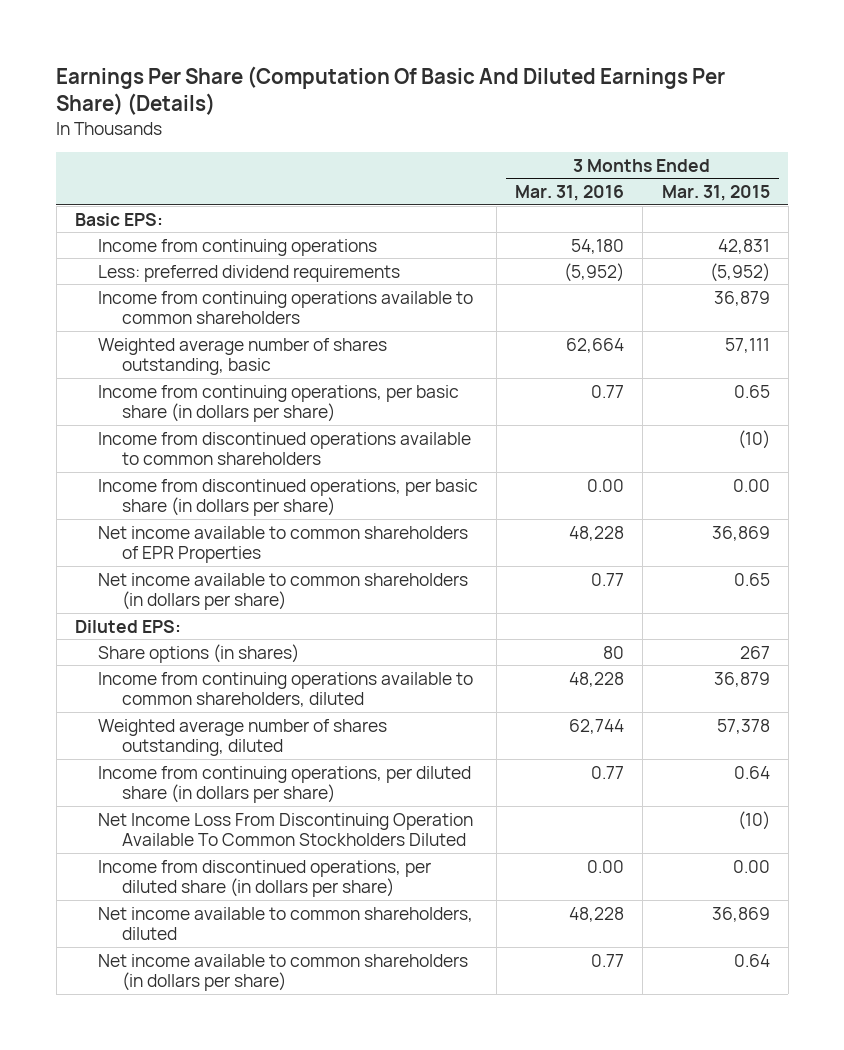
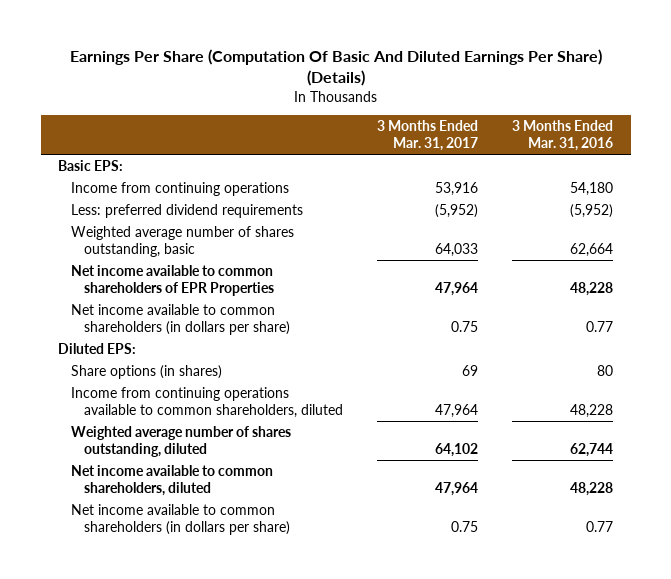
- | 3 Months Ended Mar. 31, 2016 | 3 Months Ended Mar. 31, 2015
+ | 3 Months Ended Mar. 31, 2017 | 3 Months Ended Mar. 31, 2016
- Income from continuing operations available to common shareholders | | 36,879
- Income from continuing operations, per basic share (in dollars per share) | 0.77 | 0.65
- Income from discontinued operations available to common shareholders | | (10)
- Income from discontinued operations, per basic share (in dollars per share) | 0.00 | 0.00
- Income from continuing operations, per diluted share (in dollars per share) | 0.77 | 0.64
- Net Income Loss From Discontinuing Operation Available To Common Stockholders Diluted | | (10)
- Income from discontinued operations, per diluted share (in dollars per share) | 0.00 | 0.00

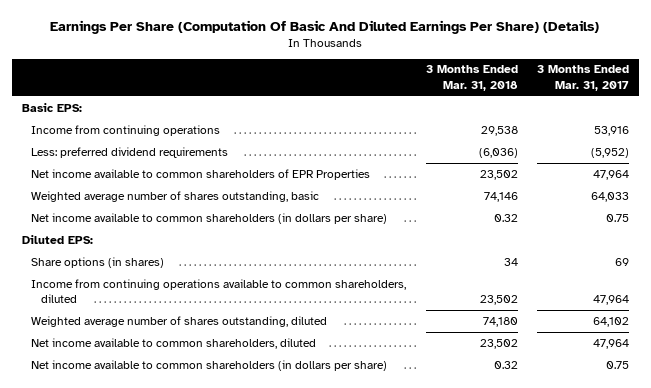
- | 3 Months Ended Mar. 31, 2017 | 3 Months Ended Mar. 31, 2016
+ | 3 Months Ended Mar. 31, 2018 | 3 Months Ended Mar. 31, 2017
moved down: Weighted average number of shares outstanding, basic | 74,146 | 64,033

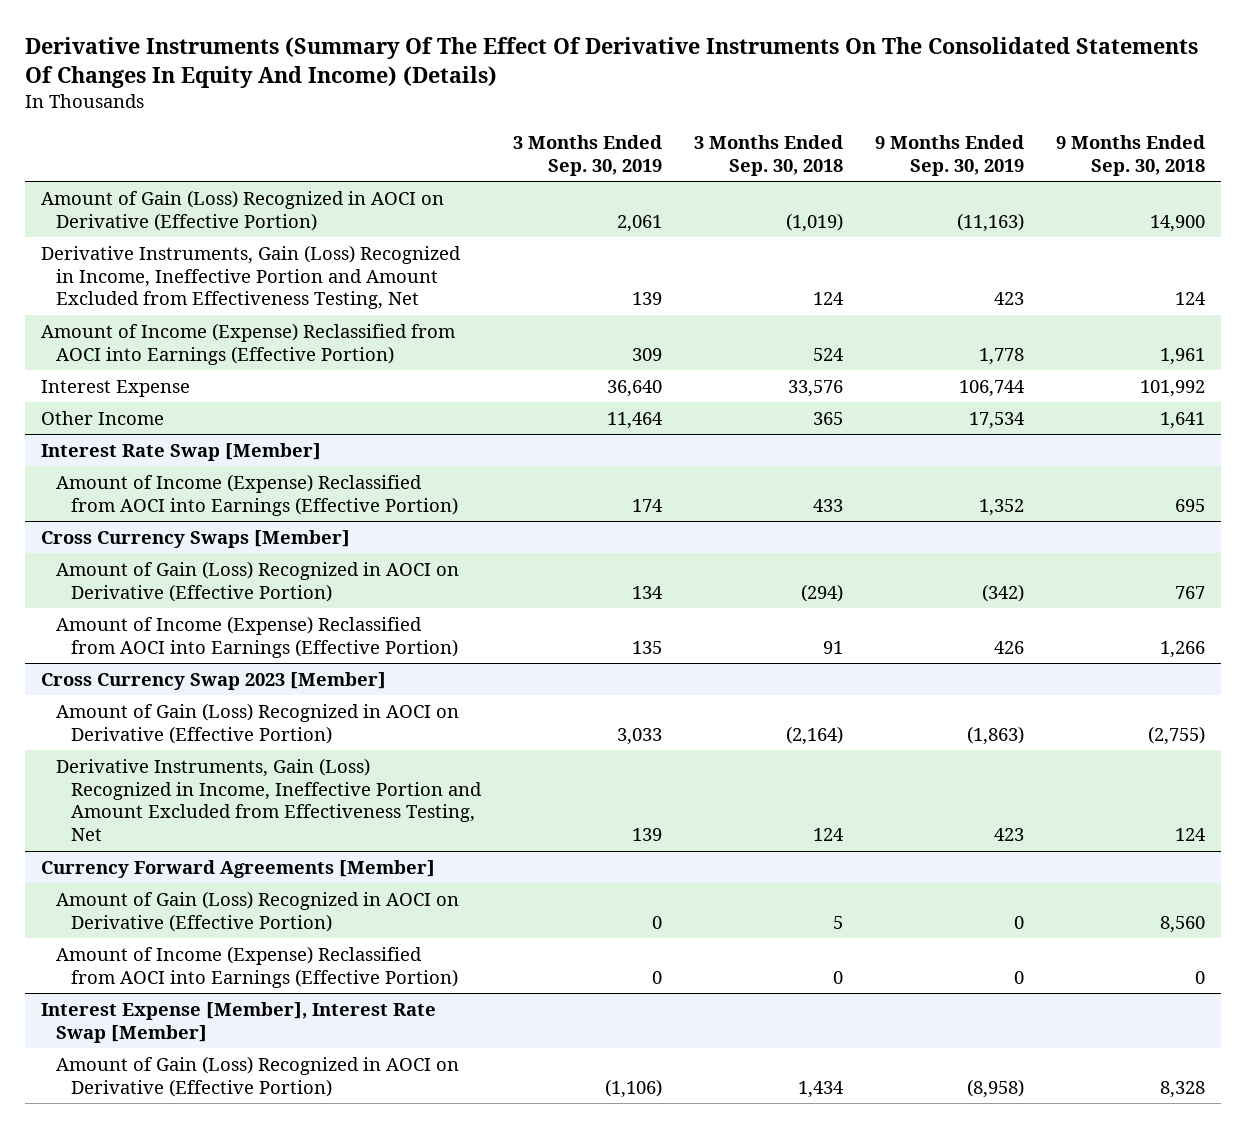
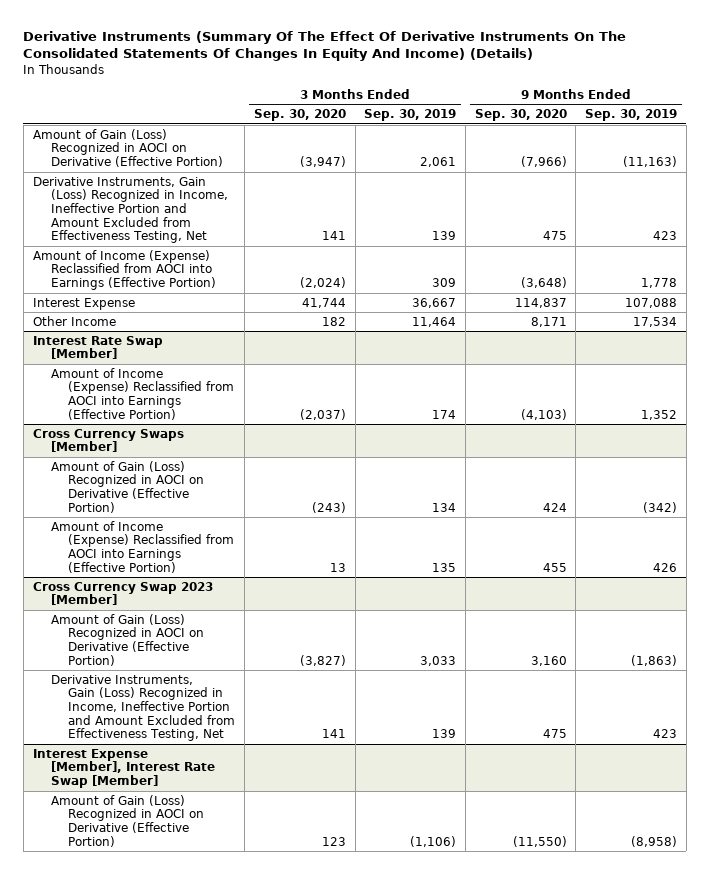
- | 3 Months Ended Sep. 30, 2019 | 3 Months Ended Sep. 30, 2018 | 9 Months Ended Sep. 30, 2019 | 9 Months Ended Sep. 30, 2018
+ | 3 Months Ended Sep. 30, 2020 | 3 Months Ended Sep. 30, 2019 | 9 Months Ended Sep. 30, 2020 | 9 Months Ended Sep. 30, 2019
- Interest Expense | 36,640 | 33,576 | 106,744 | 101,992
+ Interest Expense | 41,744 | 36,667 | 114,837 | 107,088
- Currency Forward Agreements [Member]
- Amount of Gain (Loss) Recognized in AOCI on Derivative (Effective Portion) | 0 | 5 | 0 | 8,560
- Amount of Income (Expense) Reclassified from AOCI into Earnings (Effective Portion) | 0 | 0 | 0 | 0

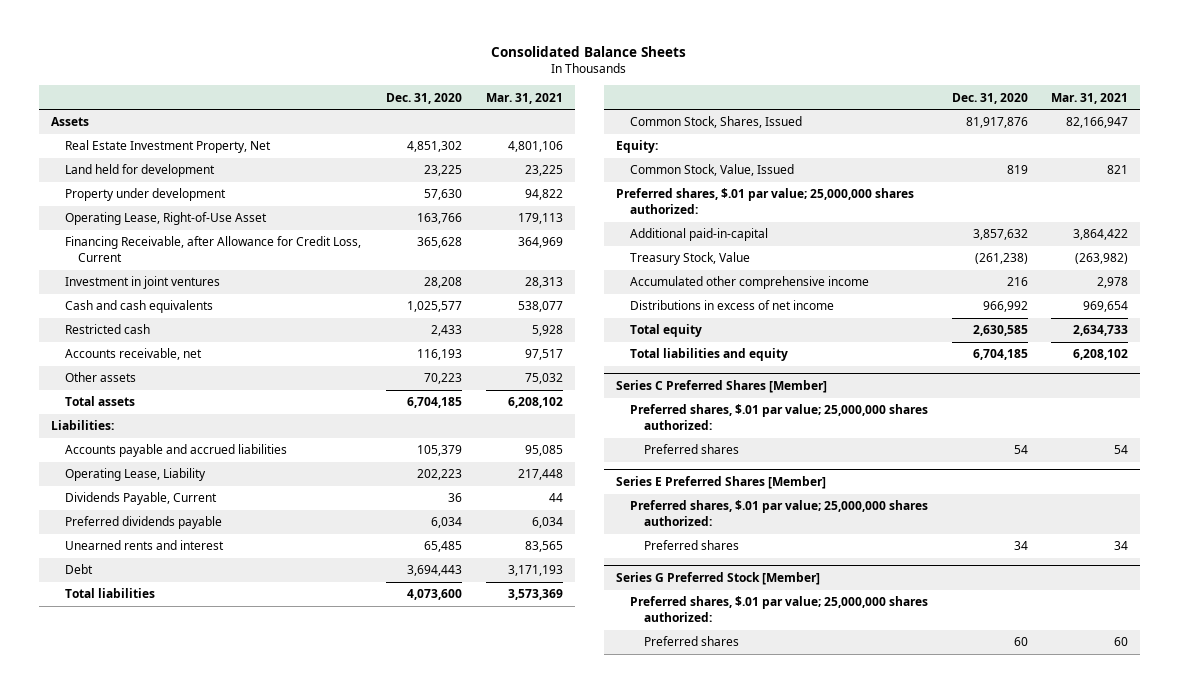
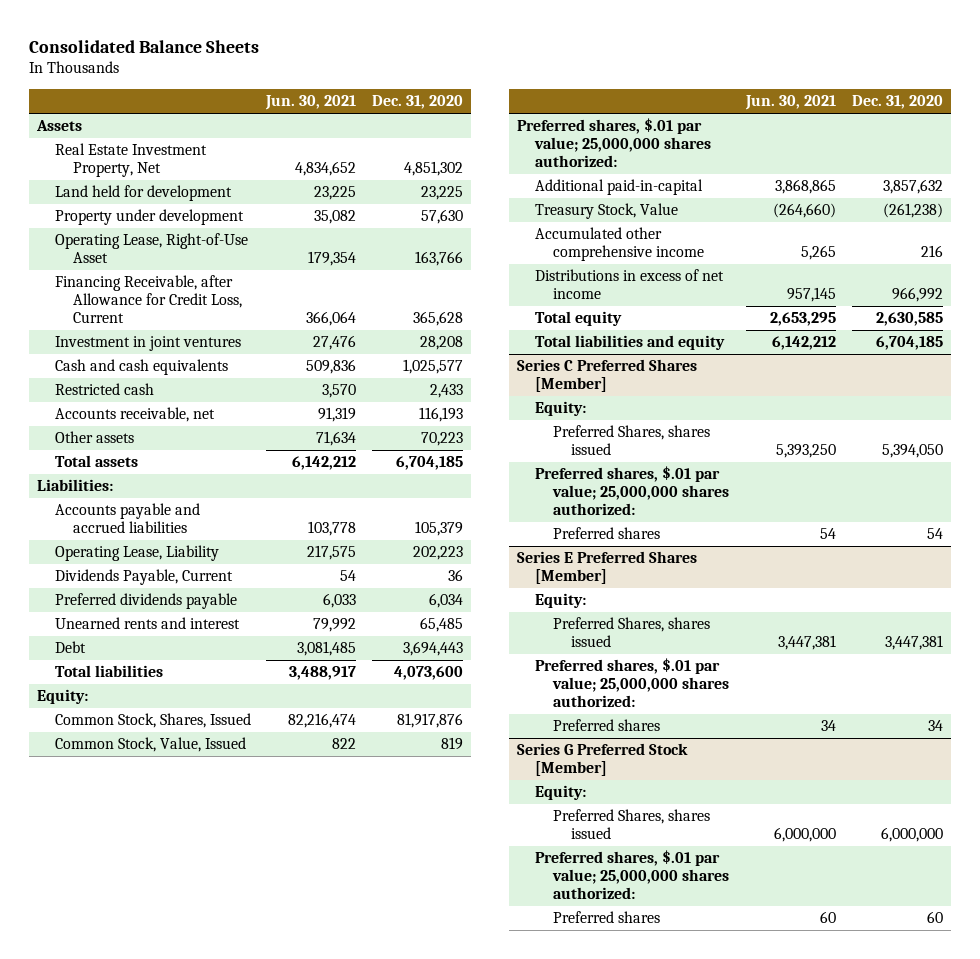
- | Dec. 31, 2020 | Mar. 31, 2021
+ | Jun. 30, 2021 | Dec. 31, 2020
moved down: Common Stock, Shares, Issued | 82,216,474 | 81,917,876
@ Series C Preferred Shares [Member]
+ Equity:
+ Preferred Shares, shares issued | 5,393,250 | 5,394,050
@ Series E Preferred Shares [Member]
+ Equity:
+ Preferred Shares, shares issued | 3,447,381 | 3,447,381
@ Series G Preferred Stock [Member]
+ Equity:
+ Preferred Shares, shares issued | 6,000,000 | 6,000,000

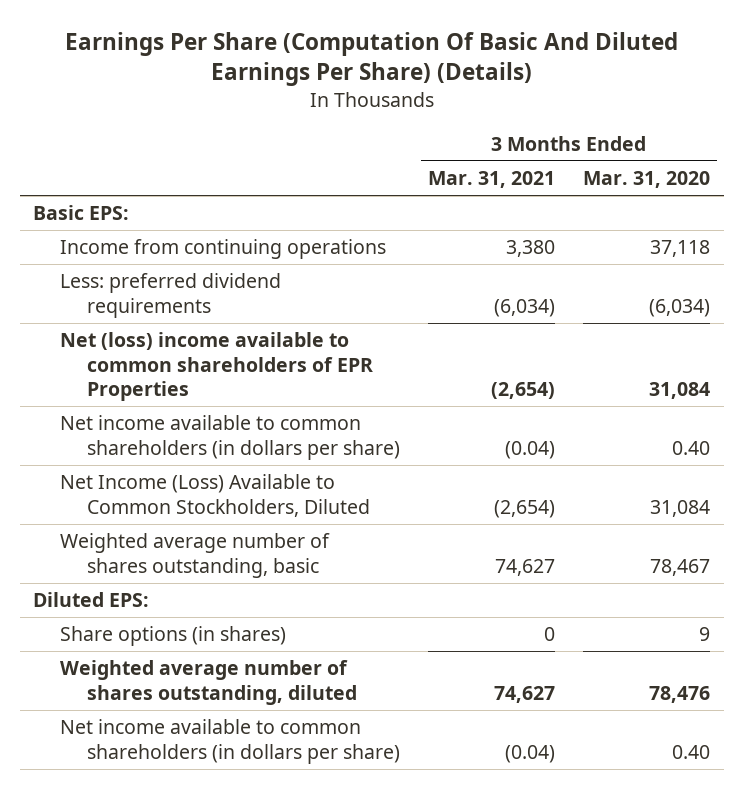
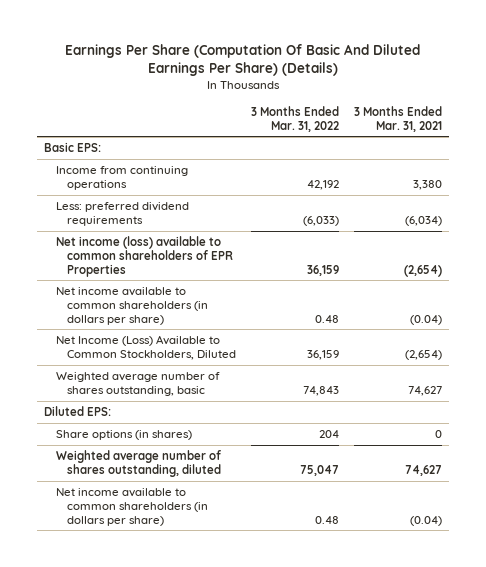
- | 3 Months Ended Mar. 31, 2021 | 3 Months Ended Mar. 31, 2020
+ | 3 Months Ended Mar. 31, 2022 | 3 Months Ended Mar. 31, 2021
- Net (loss) income available to common shareholders of EPR Properties | (2,654) | 31,084
+ Net income (loss) available to common shareholders of EPR Properties | 36,159 | (2,654)

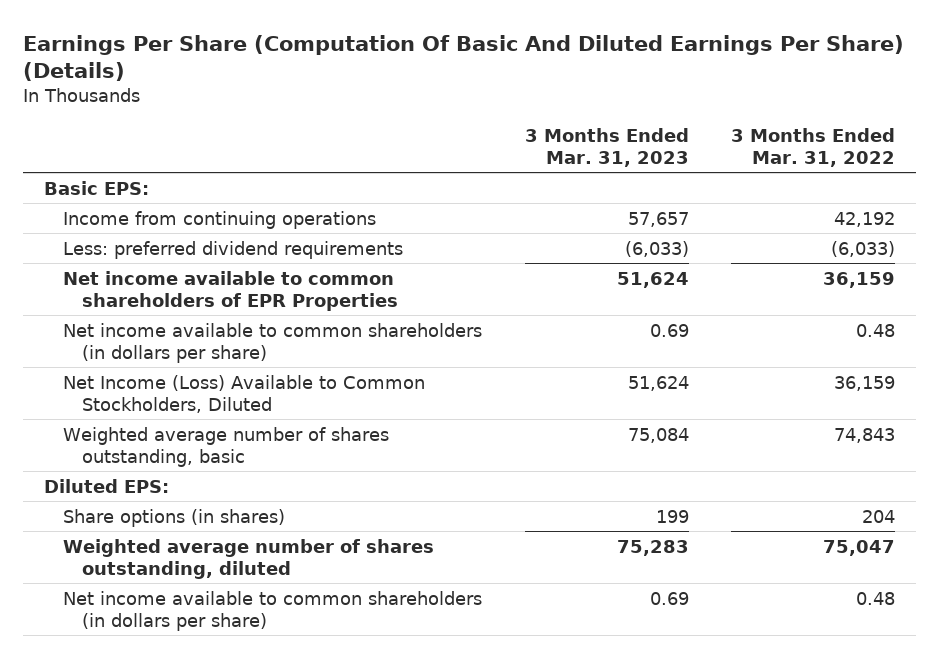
- | 3 Months Ended Mar. 31, 2022 | 3 Months Ended Mar. 31, 2021
+ | 3 Months Ended Mar. 31, 2023 | 3 Months Ended Mar. 31, 2022
- Net income (loss) available to common shareholders of EPR Properties | 36,159 | (2,654)
+ Net income available to common shareholders of EPR Properties | 51,624 | 36,159

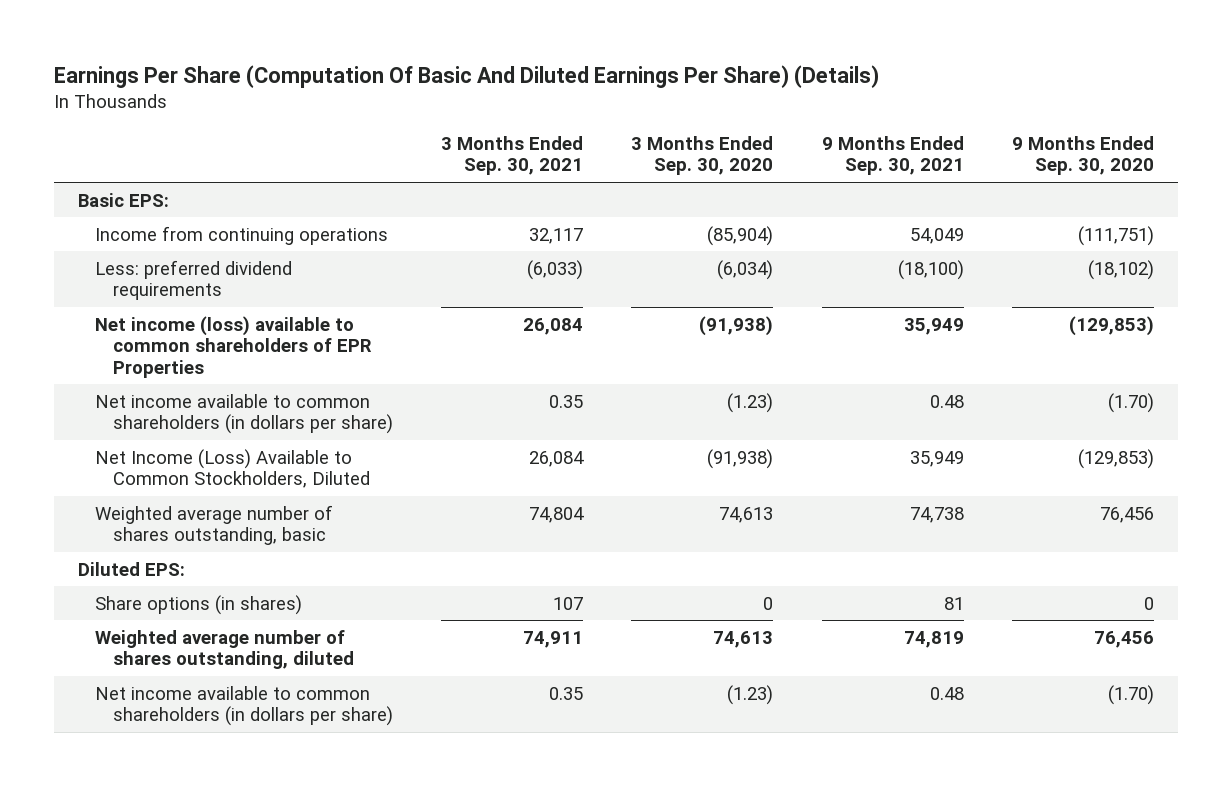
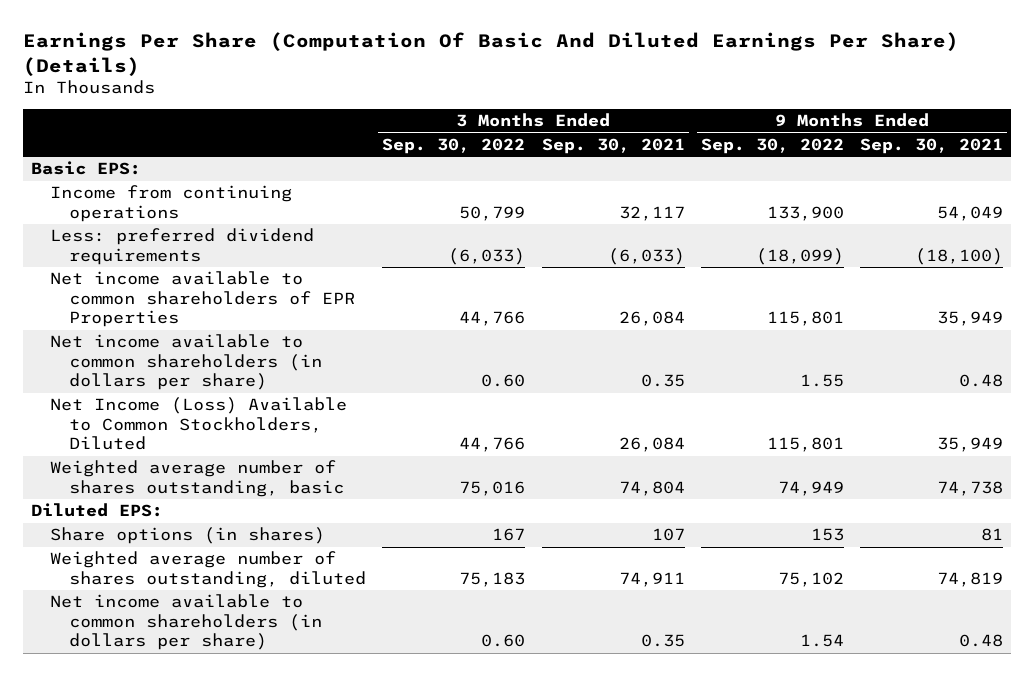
- | 3 Months Ended Sep. 30, 2021 | 3 Months Ended Sep. 30, 2020 | 9 Months Ended Sep. 30, 2021 | 9 Months Ended Sep. 30, 2020
+ | 3 Months Ended Sep. 30, 2022 | 3 Months Ended Sep. 30, 2021 | 9 Months Ended Sep. 30, 2022 | 9 Months Ended Sep. 30, 2021
- Net income (loss) available to common shareholders of EPR Properties | 26,084 | (91,938) | 35,949 | (129,853)
+ Net income available to common shareholders of EPR Properties | 44,766 | 26,084 | 115,801 | 35,949

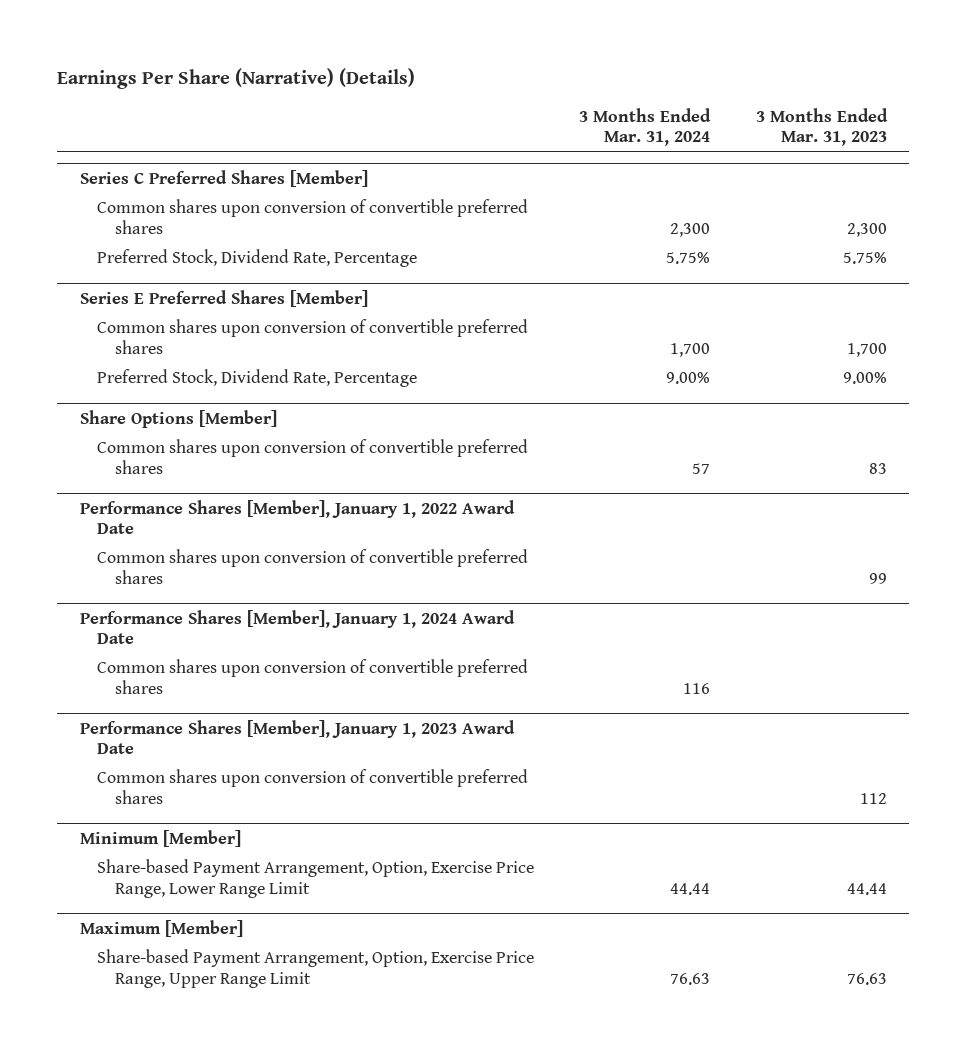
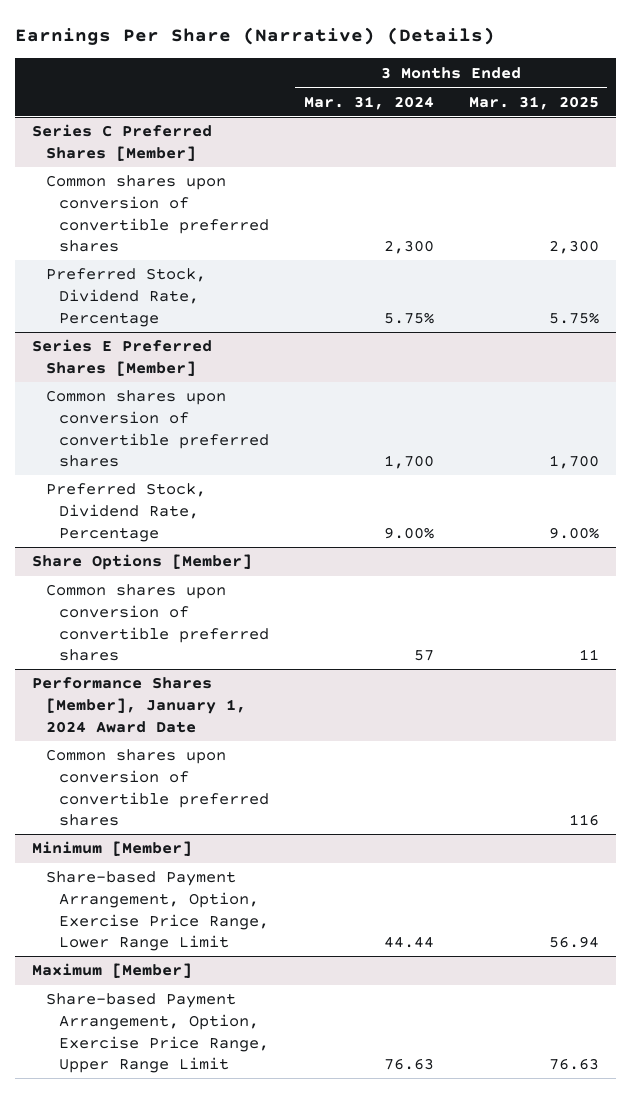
- | 3 Months Ended Mar. 31, 2024 | 3 Months Ended Mar. 31, 2023
+ | 3 Months Ended Mar. 31, 2024 | 3 Months Ended Mar. 31, 2025
- Performance Shares [Member], January 1, 2022 Award Date
- Common shares upon conversion of convertible preferred shares | | 99
@ Performance Shares [Member], January 1, 2024 Award Date
- Common shares upon conversion of convertible preferred shares | 116 |
- Performance Shares [Member], January 1, 2023 Award Date

